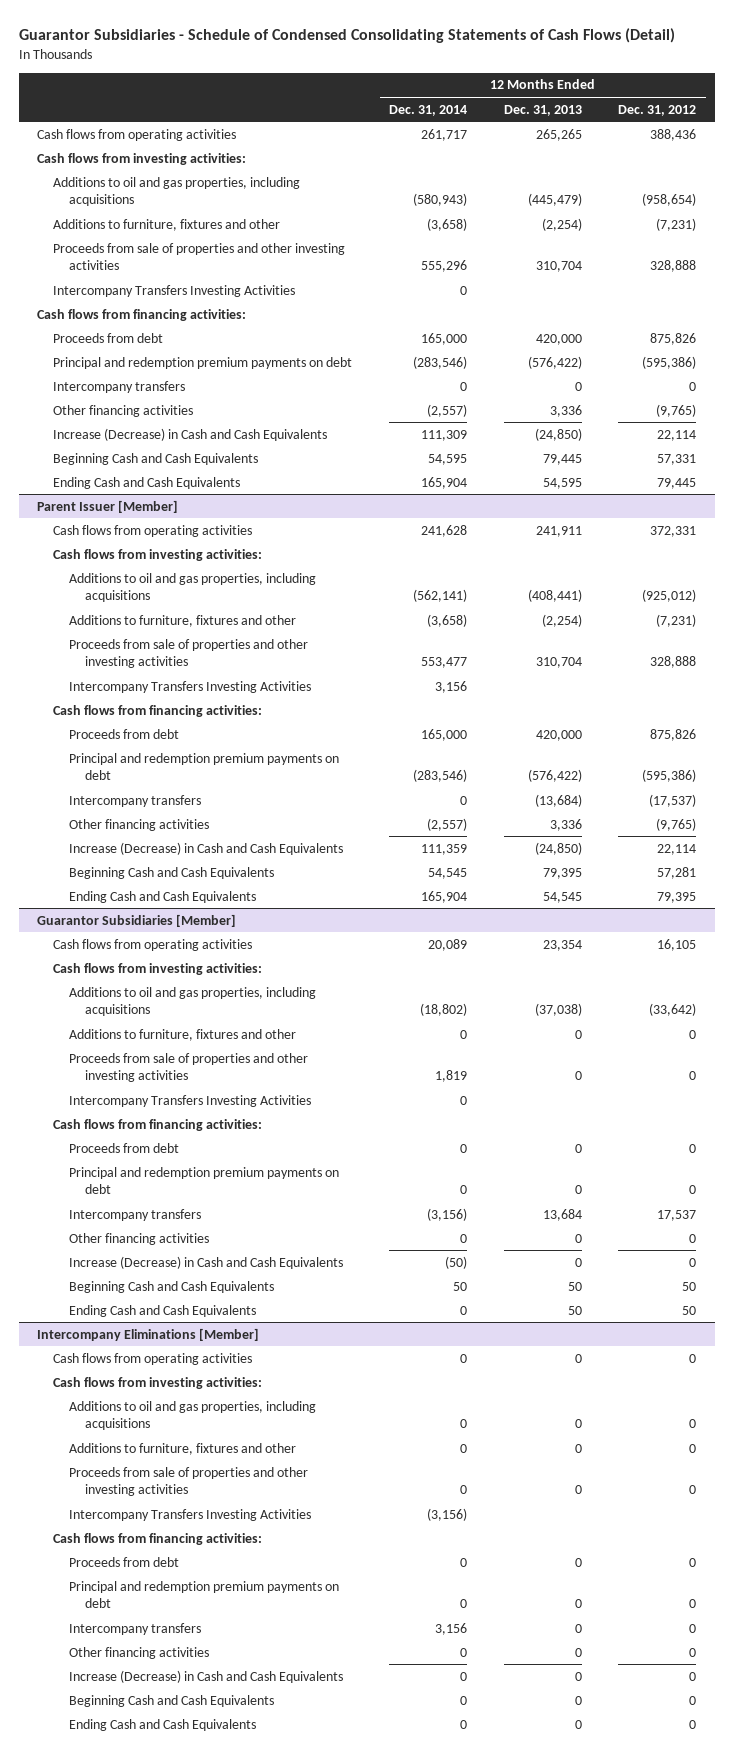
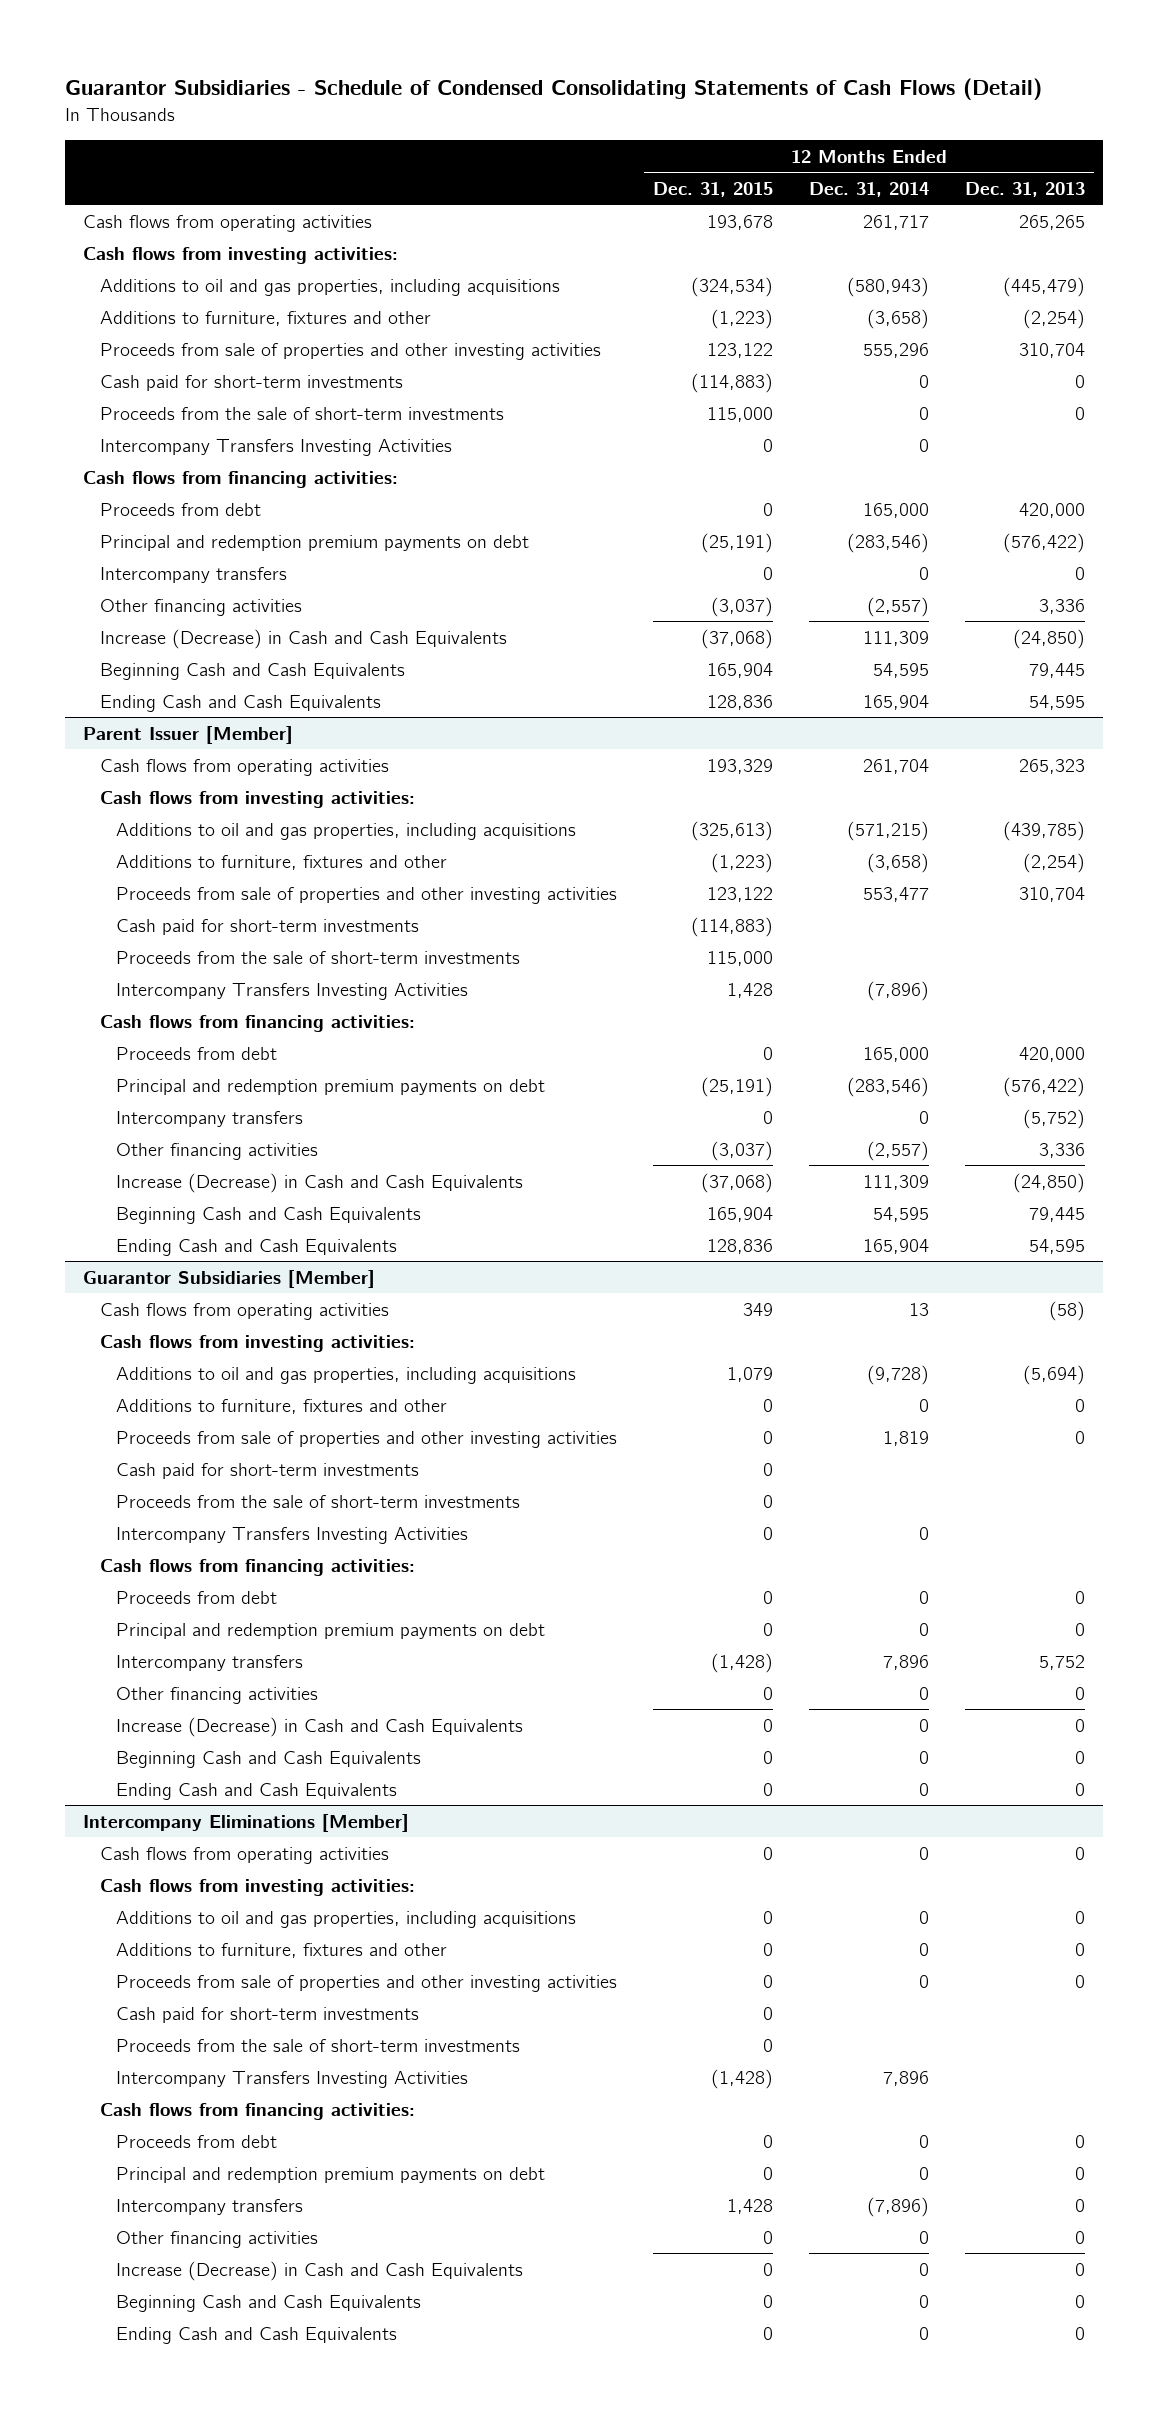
- | 12 Months Ended Dec. 31, 2014 | 12 Months Ended Dec. 31, 2013 | 12 Months Ended Dec. 31, 2012
+ | 12 Months Ended Dec. 31, 2015 | 12 Months Ended Dec. 31, 2014 | 12 Months Ended Dec. 31, 2013
+ Cash paid for short-term investments | (114,883) | 0 | 0
+ Proceeds from the sale of short-term investments | 115,000 | 0 | 0
@ Parent Issuer [Member]
- Cash flows from operating activities | 241,628 | 241,911 | 372,331
+ Cash flows from operating activities | 193,329 | 261,704 | 265,323
- Additions to oil and gas properties, including acquisitions | (562,141) | (408,441) | (925,012)
+ Additions to oil and gas properties, including acquisitions | (325,613) | (571,215) | (439,785)
- Intercompany Transfers Investing Activities | 3,156 | |
+ Cash paid for short-term investments | (114,883) | |
+ Proceeds from the sale of short-term investments | 115,000 | |
+ Intercompany Transfers Investing Activities | 1,428 | (7,896) |
- Intercompany transfers | 0 | (13,684) | (17,537)
+ Intercompany transfers | 0 | 0 | (5,752)
- Increase (Decrease) in Cash and Cash Equivalents | 111,359 | (24,850) | 22,114
- Beginning Cash and Cash Equivalents | 54,545 | 79,395 | 57,281
- Ending Cash and Cash Equivalents | 165,904 | 54,545 | 79,395
+ Increase (Decrease) in Cash and Cash Equivalents | (37,068) | 111,309 | (24,850)
+ Beginning Cash and Cash Equivalents | 165,904 | 54,595 | 79,445
+ Ending Cash and Cash Equivalents | 128,836 | 165,904 | 54,595
@ Guarantor Subsidiaries [Member]
- Cash flows from operating activities | 20,089 | 23,354 | 16,105
+ Cash flows from operating activities | 349 | 13 | (58)
- Additions to oil and gas properties, including acquisitions | (18,802) | (37,038) | (33,642)
+ Additions to oil and gas properties, including acquisitions | 1,079 | (9,728) | (5,694)
+ Cash paid for short-term investments | 0 | |
+ Proceeds from the sale of short-term investments | 0 | |
- Intercompany transfers | (3,156) | 13,684 | 17,537
+ Intercompany transfers | (1,428) | 7,896 | 5,752
- Increase (Decrease) in Cash and Cash Equivalents | (50) | 0 | 0
- Beginning Cash and Cash Equivalents | 50 | 50 | 50
- Ending Cash and Cash Equivalents | 0 | 50 | 50
+ Increase (Decrease) in Cash and Cash Equivalents | 0 | 0 | 0
+ Beginning Cash and Cash Equivalents | 0 | 0 | 0
+ Ending Cash and Cash Equivalents | 0 | 0 | 0
@ Intercompany Eliminations [Member]
- Intercompany Transfers Investing Activities | (3,156) | |
+ Cash paid for short-term investments | 0 | |
+ Proceeds from the sale of short-term investments | 0 | |
+ Intercompany Transfers Investing Activities | (1,428) | 7,896 |
- Intercompany transfers | 3,156 | 0 | 0
+ Intercompany transfers | 1,428 | (7,896) | 0

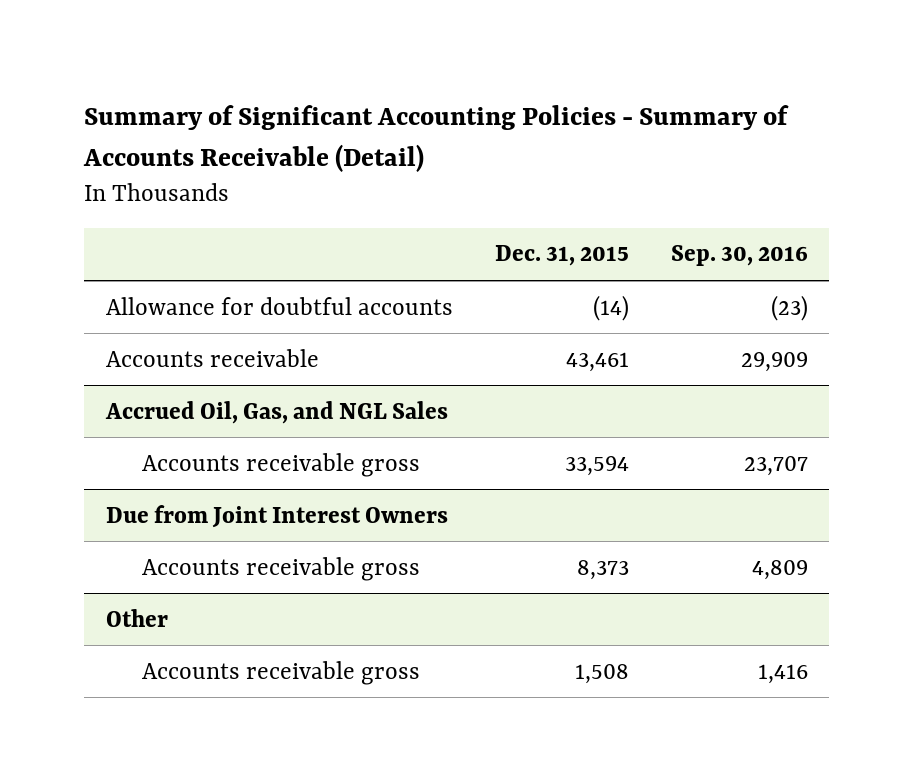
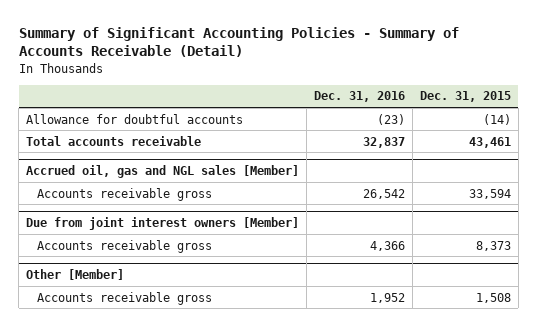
- | Dec. 31, 2015 | Sep. 30, 2016
+ | Dec. 31, 2016 | Dec. 31, 2015
- Accounts receivable | 43,461 | 29,909
- Accrued Oil, Gas, and NGL Sales
+ Total accounts receivable | 32,837 | 43,461
+ Accrued oil, gas and NGL sales [Member]
- Due from Joint Interest Owners
+ Due from joint interest owners [Member]
- Other
+ Other [Member]

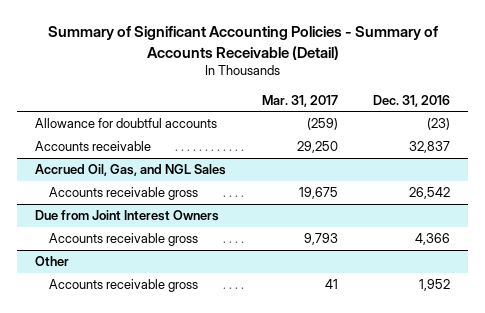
- | Dec. 31, 2016 | Dec. 31, 2015
+ | Mar. 31, 2017 | Dec. 31, 2016
- Total accounts receivable | 32,837 | 43,461
- Accrued oil, gas and NGL sales [Member]
+ Accounts receivable | 29,250 | 32,837
+ Accrued Oil, Gas, and NGL Sales
- Due from joint interest owners [Member]
+ Due from Joint Interest Owners
- Other [Member]
+ Other

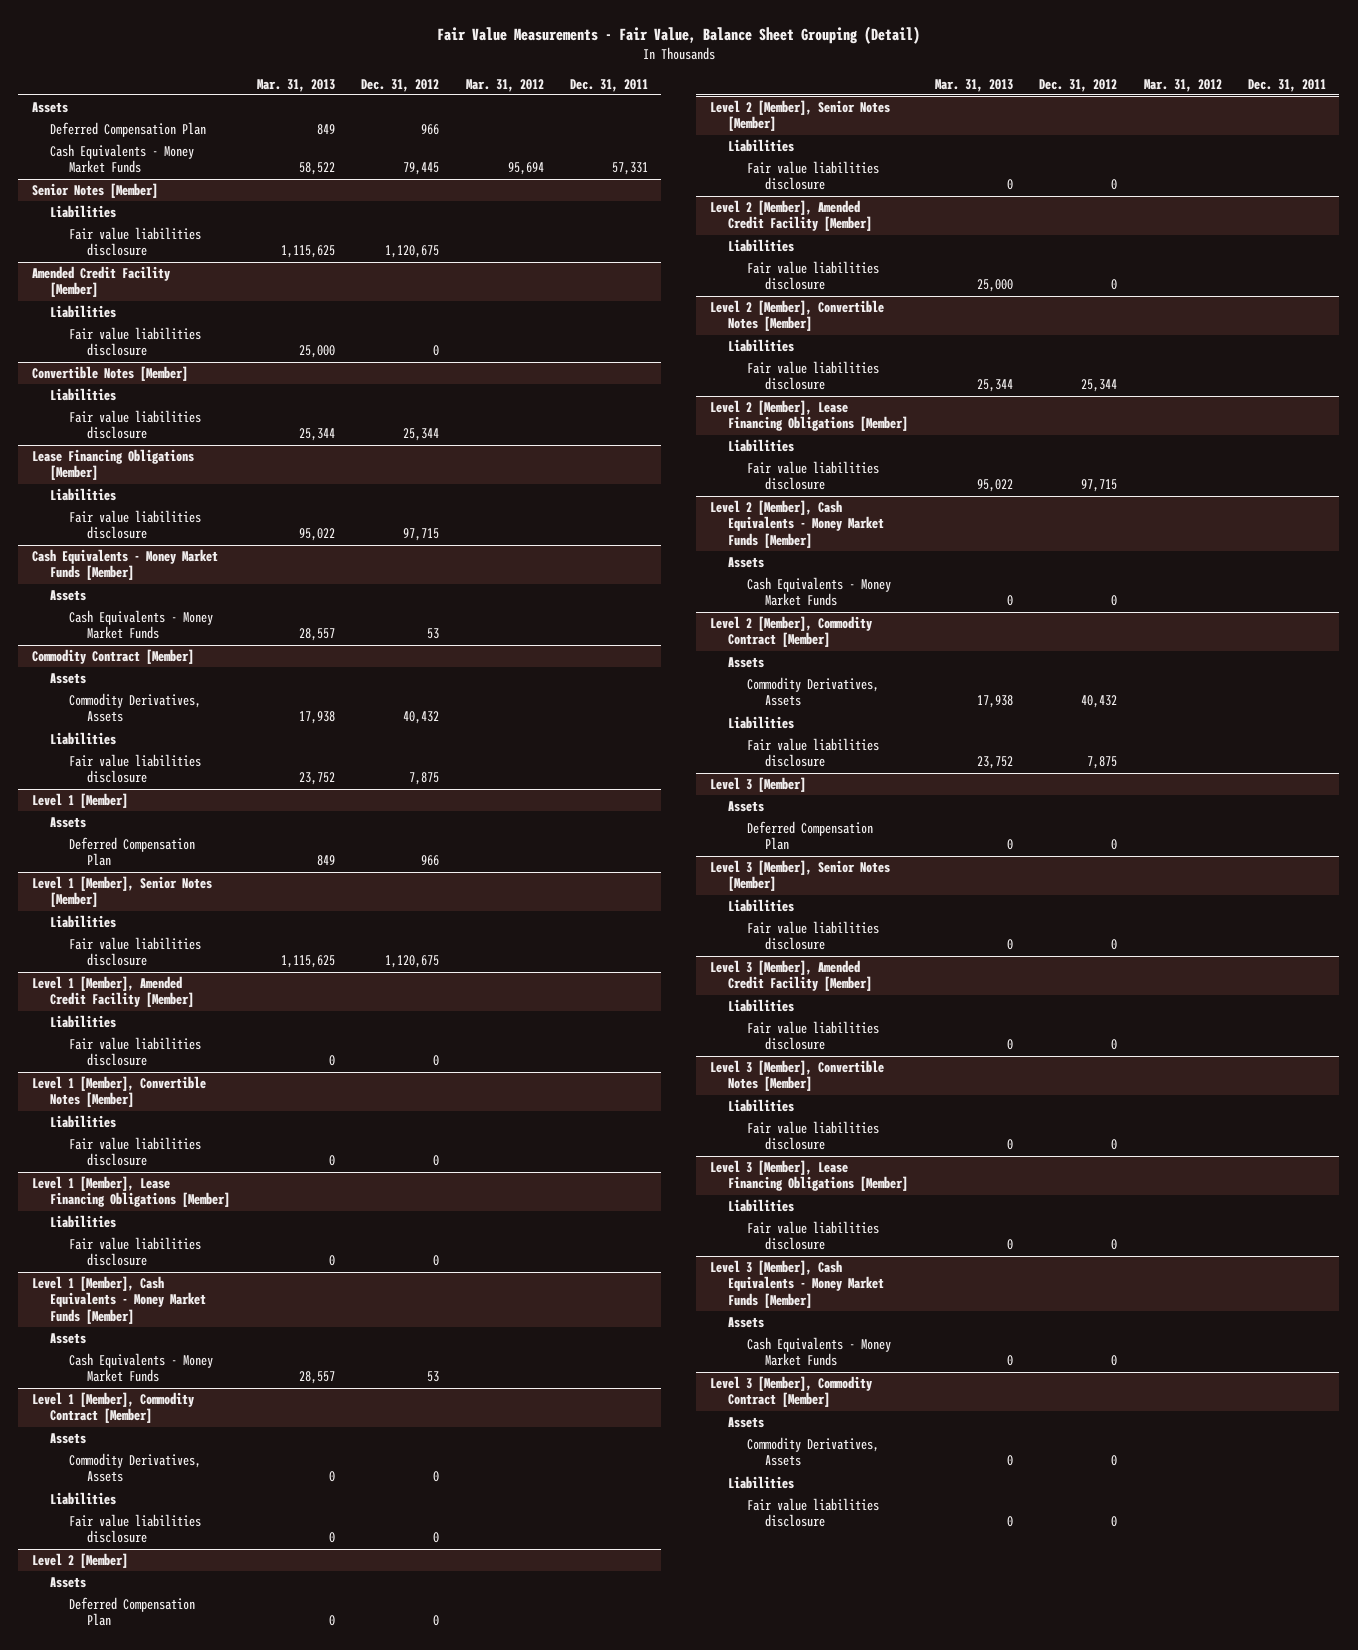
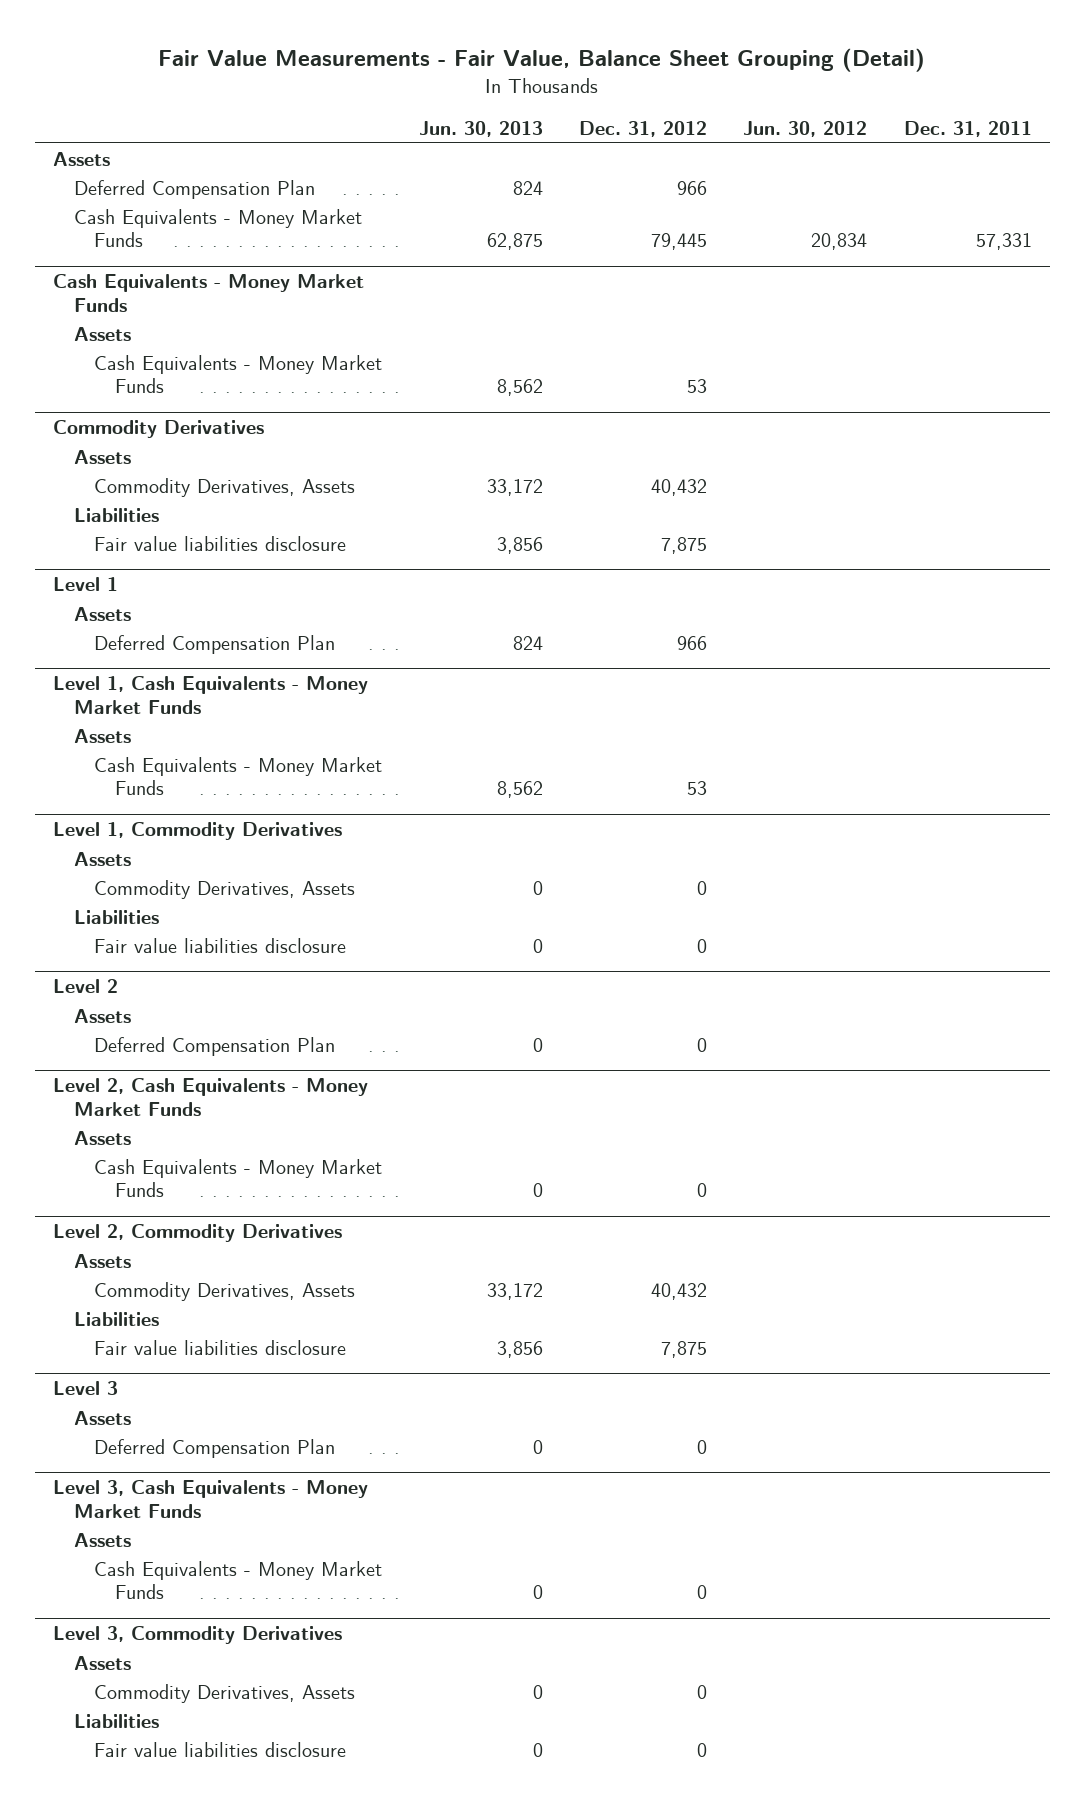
- | Mar. 31, 2013 | Dec. 31, 2012 | Mar. 31, 2012 | Dec. 31, 2011
+ | Jun. 30, 2013 | Dec. 31, 2012 | Jun. 30, 2012 | Dec. 31, 2011
- Senior Notes [Member]
- Liabilities
- Fair value liabilities disclosure | 1,115,625 | 1,120,675 | |
- Amended Credit Facility [Member]
- Liabilities
- Fair value liabilities disclosure | 25,000 | 0 | |
- Convertible Notes [Member]
- Liabilities
- Fair value liabilities disclosure | 25,344 | 25,344 | |
- Lease Financing Obligations [Member]
- Liabilities
- Fair value liabilities disclosure | 95,022 | 97,715 | |
- Cash Equivalents - Money Market Funds [Member]
+ Cash Equivalents - Money Market Funds
- Commodity Contract [Member]
+ Commodity Derivatives
- Level 1 [Member]
+ Level 1
- Level 1 [Member], Senior Notes [Member]
- Liabilities
- Fair value liabilities disclosure | 1,115,625 | 1,120,675 | |
- Level 1 [Member], Amended Credit Facility [Member]
- Liabilities
- Fair value liabilities disclosure | 0 | 0 | |
- Level 1 [Member], Convertible Notes [Member]
- Liabilities
- Fair value liabilities disclosure | 0 | 0 | |
- Level 1 [Member], Lease Financing Obligations [Member]
- Liabilities
- Fair value liabilities disclosure | 0 | 0 | |
- Level 1 [Member], Cash Equivalents - Money Market Funds [Member]
+ Level 1, Cash Equivalents - Money Market Funds
- Level 1 [Member], Commodity Contract [Member]
+ Level 1, Commodity Derivatives
- Level 2 [Member]
+ Level 2
- Level 2 [Member], Senior Notes [Member]
- Liabilities
- Fair value liabilities disclosure | 0 | 0 | |
- Level 2 [Member], Amended Credit Facility [Member]
- Liabilities
- Fair value liabilities disclosure | 25,000 | 0 | |
- Level 2 [Member], Convertible Notes [Member]
- Liabilities
- Fair value liabilities disclosure | 25,344 | 25,344 | |
- Level 2 [Member], Lease Financing Obligations [Member]
- Liabilities
- Fair value liabilities disclosure | 95,022 | 97,715 | |
- Level 2 [Member], Cash Equivalents - Money Market Funds [Member]
+ Level 2, Cash Equivalents - Money Market Funds
- Level 2 [Member], Commodity Contract [Member]
+ Level 2, Commodity Derivatives
- Level 3 [Member]
+ Level 3
- Level 3 [Member], Senior Notes [Member]
- Liabilities
- Fair value liabilities disclosure | 0 | 0 | |
- Level 3 [Member], Amended Credit Facility [Member]
- Liabilities
- Fair value liabilities disclosure | 0 | 0 | |
- Level 3 [Member], Convertible Notes [Member]
- Liabilities
- Fair value liabilities disclosure | 0 | 0 | |
- Level 3 [Member], Lease Financing Obligations [Member]
- Liabilities
- Fair value liabilities disclosure | 0 | 0 | |
- Level 3 [Member], Cash Equivalents - Money Market Funds [Member]
+ Level 3, Cash Equivalents - Money Market Funds
- Level 3 [Member], Commodity Contract [Member]
+ Level 3, Commodity Derivatives

